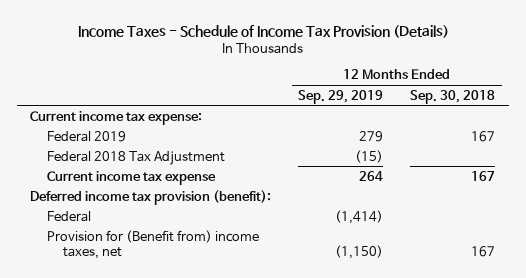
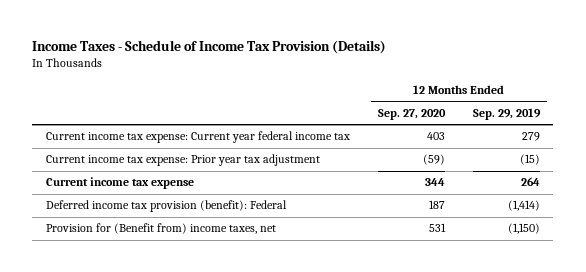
- | 12 Months Ended Sep. 29, 2019 | 12 Months Ended Sep. 30, 2018
+ | 12 Months Ended Sep. 27, 2020 | 12 Months Ended Sep. 29, 2019
- Current income tax expense:
- Federal 2019 | 279 | 167
- Federal 2018 Tax Adjustment | (15) |
+ Current income tax expense: Current year federal income tax | 403 | 279
+ Current income tax expense: Prior year tax adjustment | (59) | (15)
- Deferred income tax provision (benefit):
- Federal | (1,414) |
+ Deferred income tax provision (benefit): Federal | 187 | (1,414)

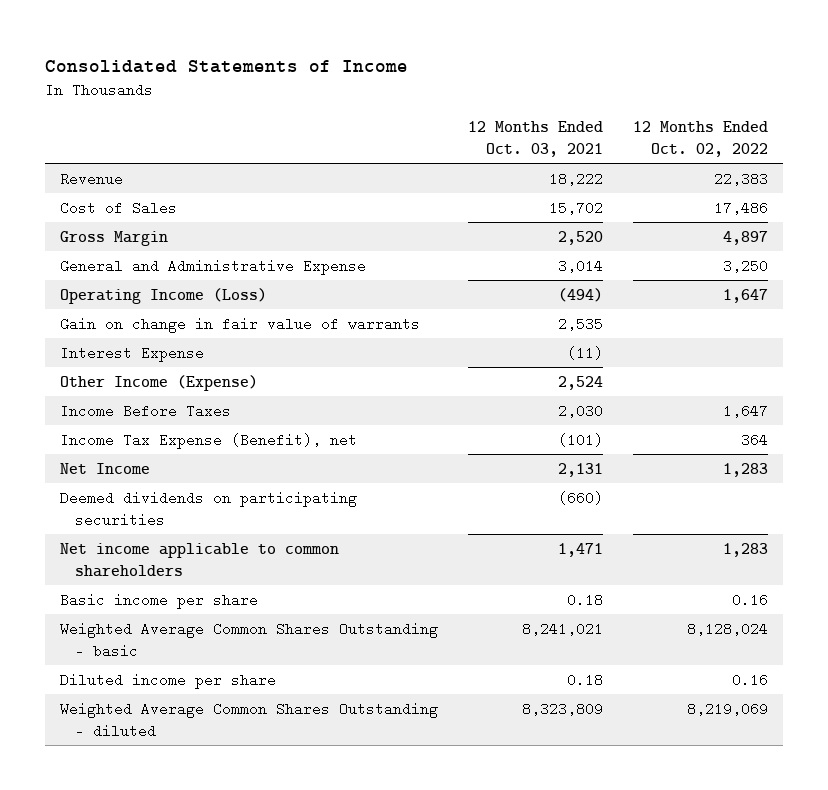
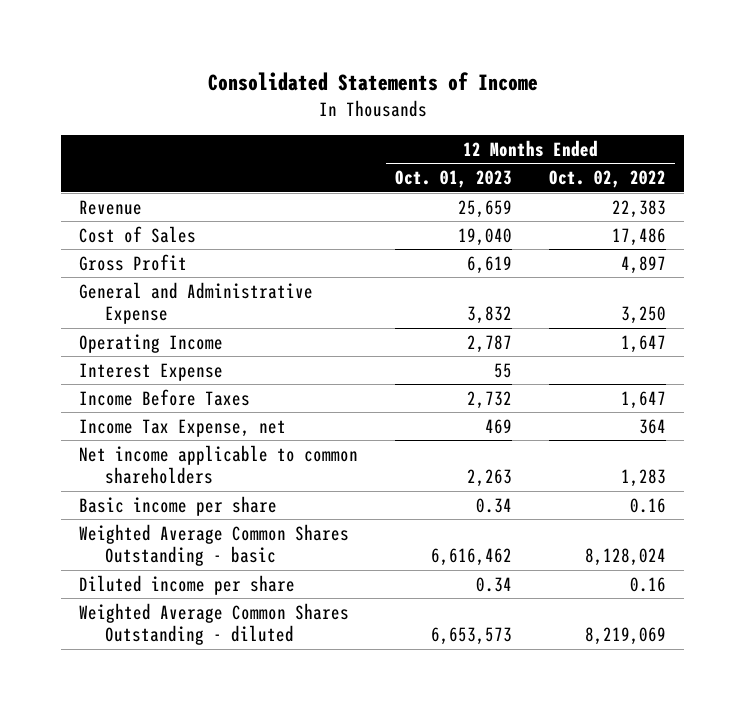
- | 12 Months Ended Oct. 03, 2021 | 12 Months Ended Oct. 02, 2022
+ | 12 Months Ended Oct. 01, 2023 | 12 Months Ended Oct. 02, 2022
- Gross Margin | 2,520 | 4,897
+ Gross Profit | 6,619 | 4,897
- Operating Income (Loss) | (494) | 1,647
- Gain on change in fair value of warrants | 2,535 |
+ Operating Income | 2,787 | 1,647
- Other Income (Expense) | 2,524 |
- Income Tax Expense (Benefit), net | (101) | 364
- Net Income | 2,131 | 1,283
- Deemed dividends on participating securities | (660) |
+ Income Tax Expense, net | 469 | 364

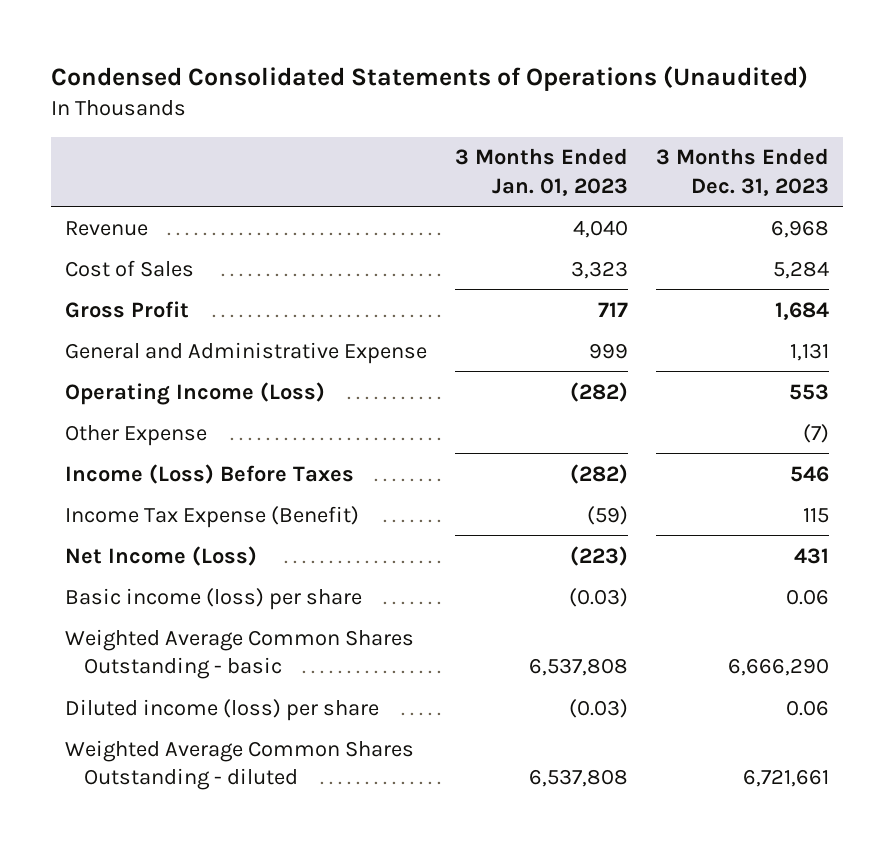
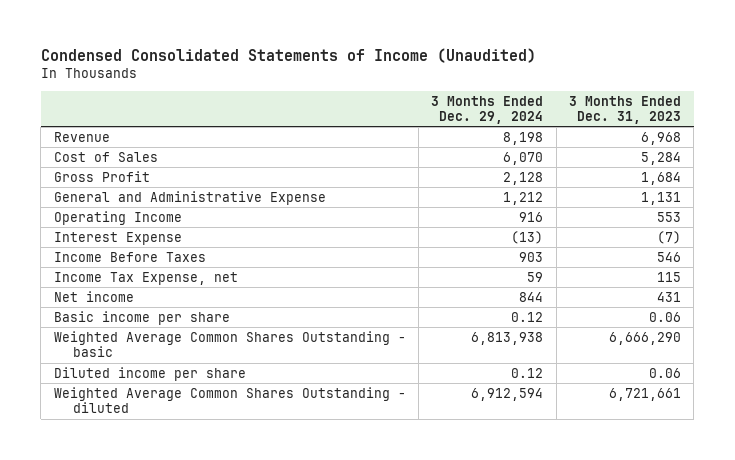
- Condensed Consolidated Statements of Operations (Unaudited)
+ Condensed Consolidated Statements of Income (Unaudited)
- | 3 Months Ended Jan. 01, 2023 | 3 Months Ended Dec. 31, 2023
+ | 3 Months Ended Dec. 29, 2024 | 3 Months Ended Dec. 31, 2023
- Operating Income (Loss) | (282) | 553
- Other Expense | | (7)
- Income (Loss) Before Taxes | (282) | 546
- Income Tax Expense (Benefit) | (59) | 115
- Net Income (Loss) | (223) | 431
- Basic income (loss) per share | (0.03) | 0.06
+ Operating Income | 916 | 553
+ Interest Expense | (13) | (7)
+ Income Before Taxes | 903 | 546
+ Income Tax Expense, net | 59 | 115
+ Net income | 844 | 431
+ Basic income per share | 0.12 | 0.06
- Diluted income (loss) per share | (0.03) | 0.06
+ Diluted income per share | 0.12 | 0.06

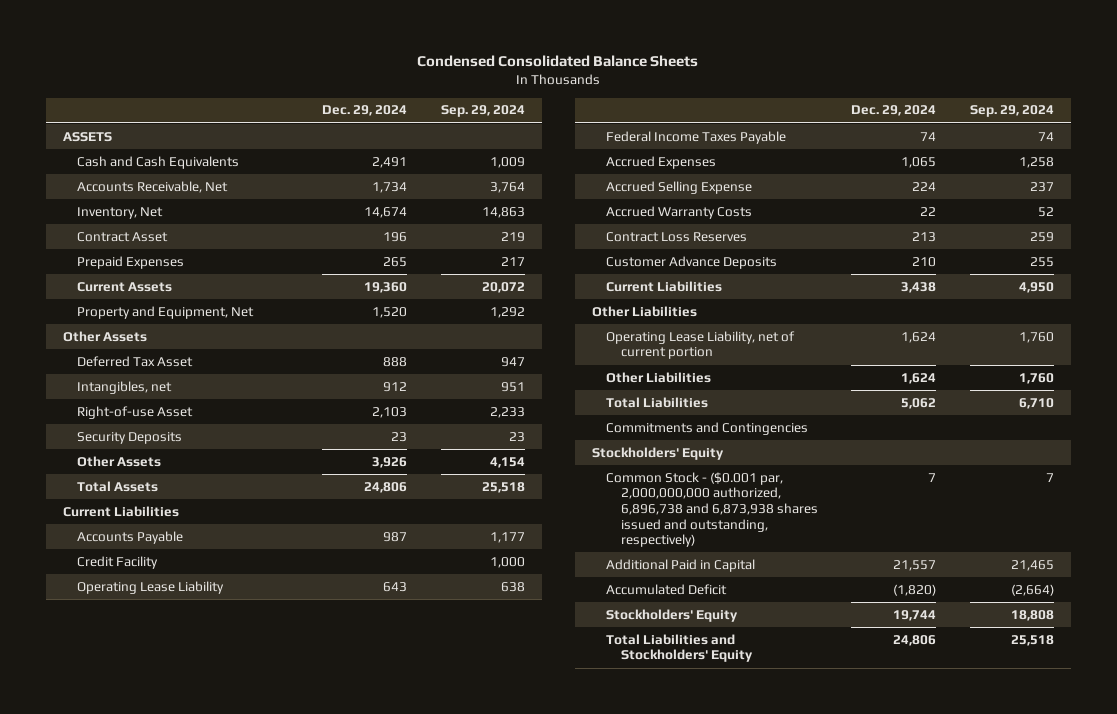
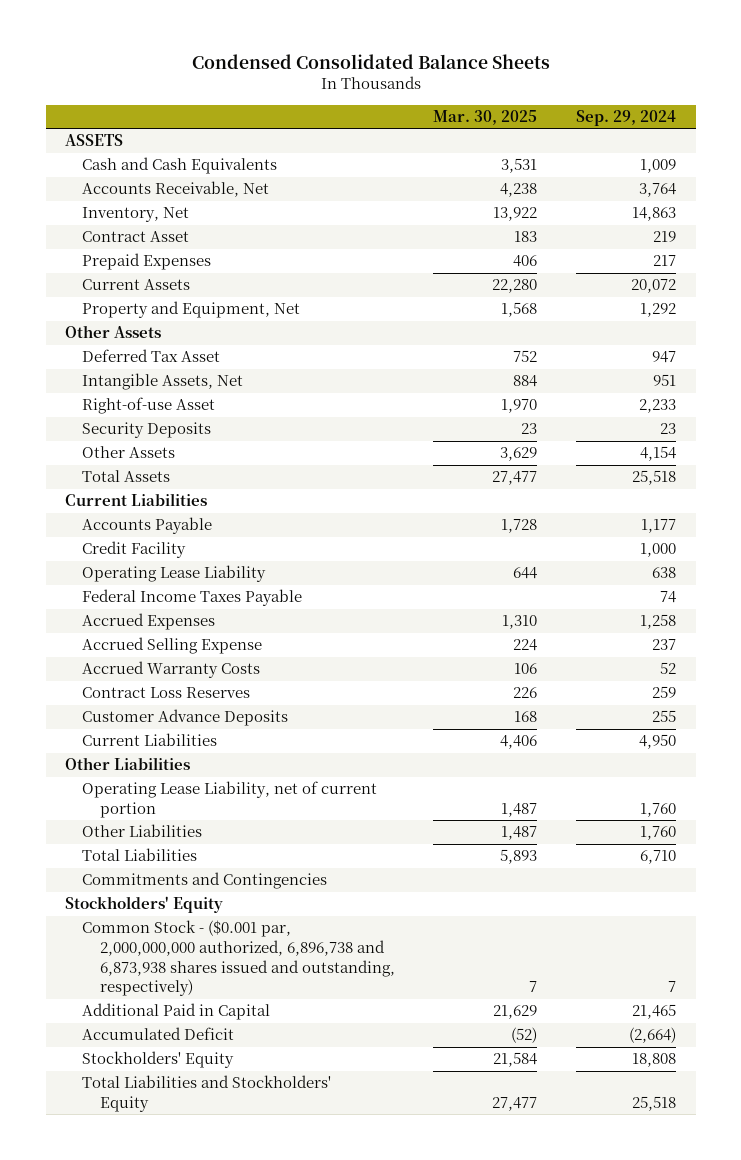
- | Dec. 29, 2024 | Sep. 29, 2024
+ | Mar. 30, 2025 | Sep. 29, 2024
- Intangibles, net | 912 | 951
+ Intangible Assets, Net | 884 | 951

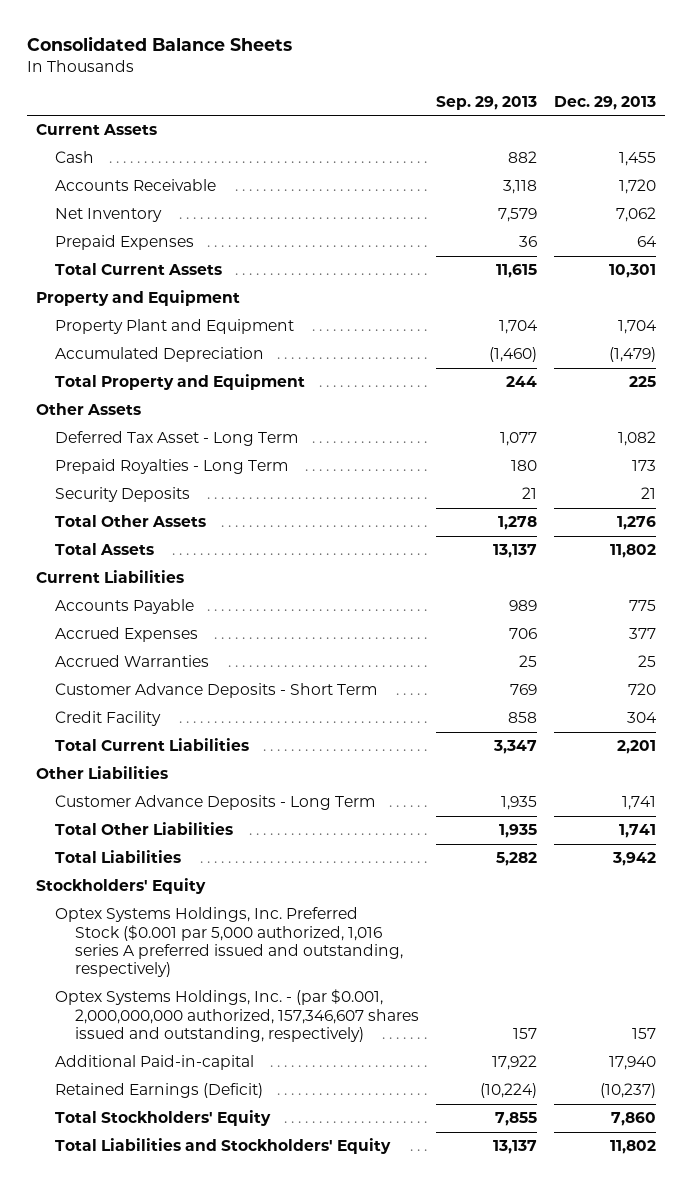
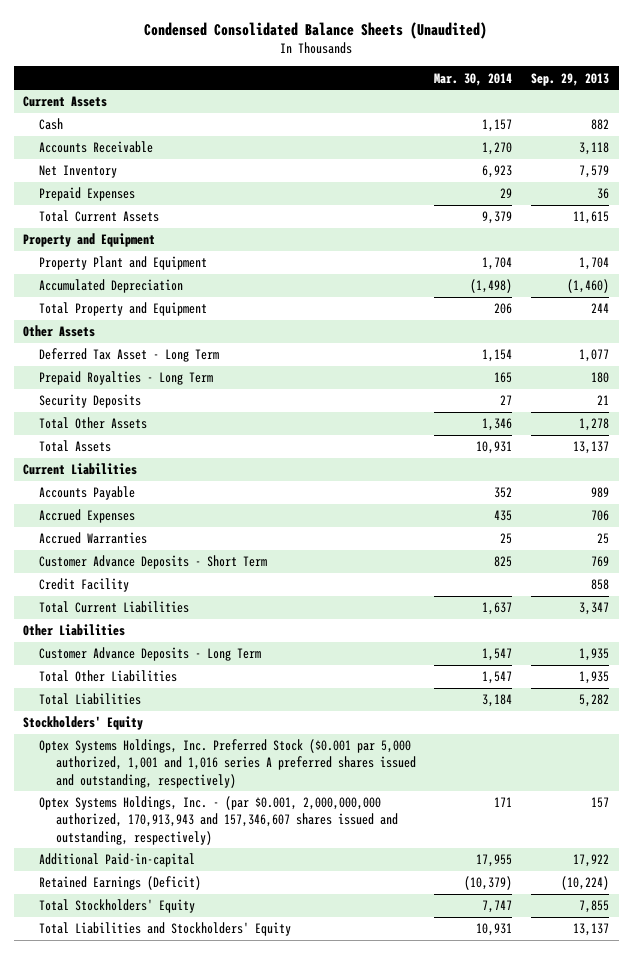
- Consolidated Balance Sheets
+ Condensed Consolidated Balance Sheets (Unaudited)
- | Sep. 29, 2013 | Dec. 29, 2013
+ | Mar. 30, 2014 | Sep. 29, 2013
- Optex Systems Holdings, Inc. Preferred Stock ($0.001 par 5,000 authorized, 1,016 series A preferred issued and outstanding, respectively)
- Optex Systems Holdings, Inc. - (par $0.001, 2,000,000,000 authorized, 157,346,607 shares issued and outstanding, respectively) | 157 | 157
+ Optex Systems Holdings, Inc. Preferred Stock ($0.001 par 5,000 authorized, 1,001 and 1,016 series A preferred shares issued and outstanding, respectively)
+ Optex Systems Holdings, Inc. - (par $0.001, 2,000,000,000 authorized, 170,913,943 and 157,346,607 shares issued and outstanding, respectively) | 171 | 157

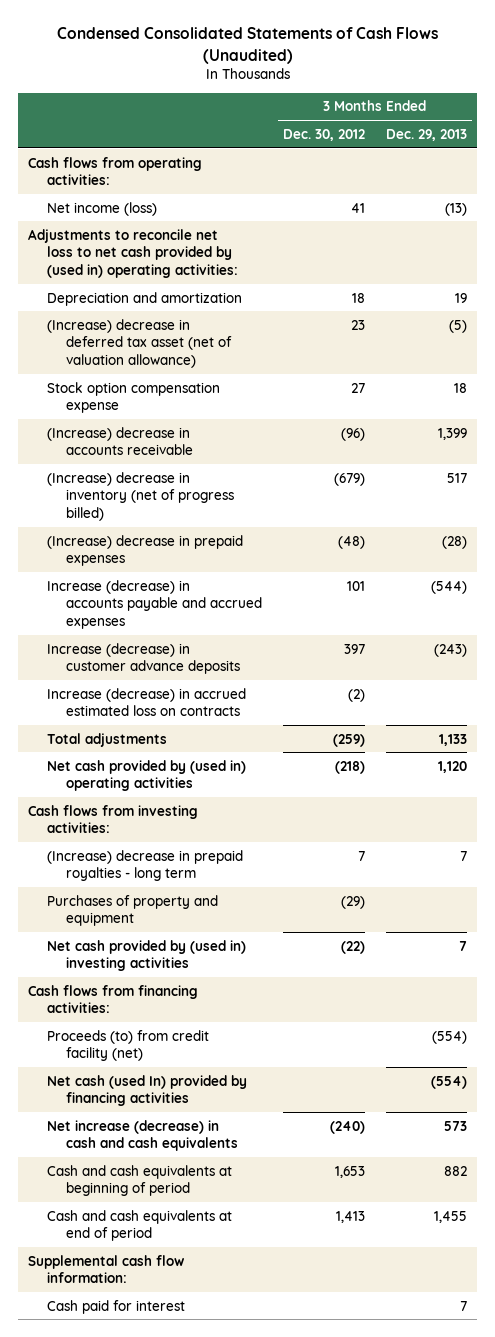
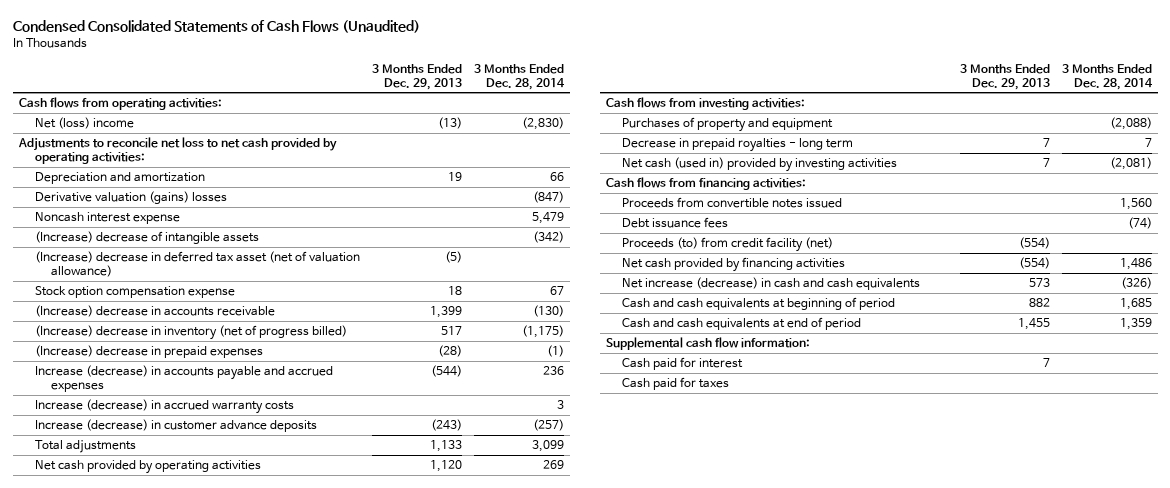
- | 3 Months Ended Dec. 30, 2012 | 3 Months Ended Dec. 29, 2013
+ | 3 Months Ended Dec. 29, 2013 | 3 Months Ended Dec. 28, 2014
- Net income (loss) | 41 | (13)
- Adjustments to reconcile net loss to net cash provided by (used in) operating activities:
+ Net (loss) income | (13) | (2,830)
+ Adjustments to reconcile net loss to net cash provided by operating activities:
+ Derivative valuation (gains) losses | | (847)
+ Noncash interest expense | | 5,479
+ (Increase) decrease of intangible assets | | (342)
+ Increase (decrease) in accrued warranty costs | | 3
- Increase (decrease) in accrued estimated loss on contracts | (2) |
- Net cash provided by (used in) operating activities | (218) | 1,120
+ Net cash provided by operating activities | 1,120 | 269
- (Increase) decrease in prepaid royalties - long term | 7 | 7
- Net cash provided by (used in) investing activities | (22) | 7
+ Decrease in prepaid royalties - long term | 7 | 7
+ Net cash (used in) provided by investing activities | 7 | (2,081)
+ Proceeds from convertible notes issued | | 1,560
+ Debt issuance fees | | (74)
- Net cash (used In) provided by financing activities | | (554)
+ Net cash provided by financing activities | (554) | 1,486
+ Cash paid for taxes

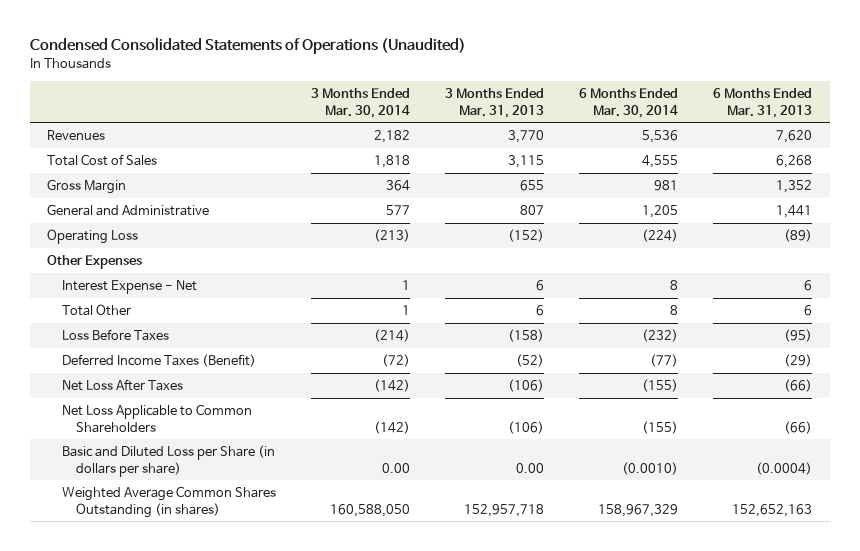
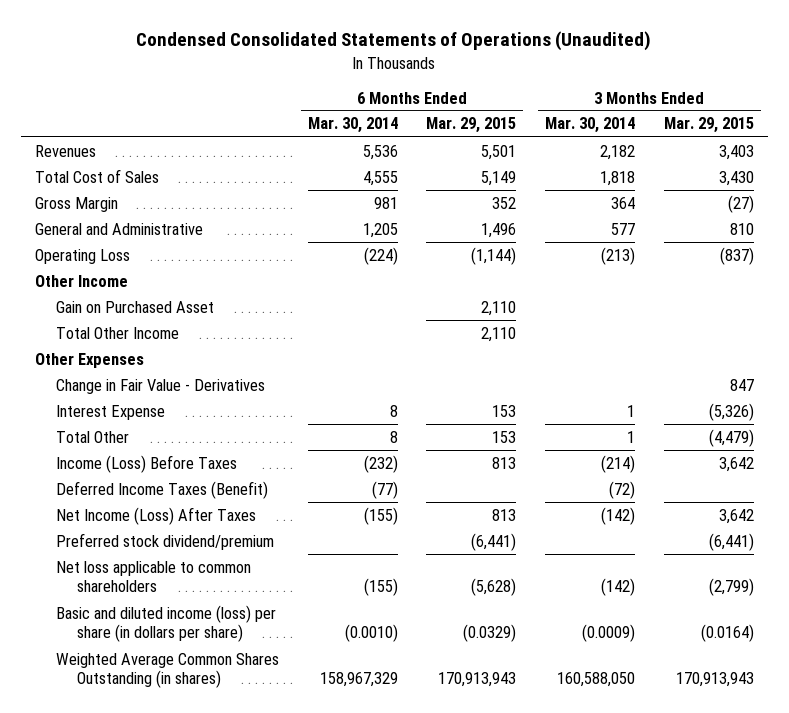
- | 3 Months Ended Mar. 30, 2014 | 3 Months Ended Mar. 31, 2013 | 6 Months Ended Mar. 30, 2014 | 6 Months Ended Mar. 31, 2013
+ | 6 Months Ended Mar. 30, 2014 | 6 Months Ended Mar. 29, 2015 | 3 Months Ended Mar. 30, 2014 | 3 Months Ended Mar. 29, 2015
+ Other Income
+ Gain on Purchased Asset | | 2,110 | |
+ Total Other Income | | 2,110 | |
- Interest Expense - Net | 1 | 6 | 8 | 6
+ Change in Fair Value - Derivatives | | | | 847
+ Interest Expense | 8 | 153 | 1 | (5,326)
- Loss Before Taxes | (214) | (158) | (232) | (95)
+ Income (Loss) Before Taxes | (232) | 813 | (214) | 3,642
- Net Loss After Taxes | (142) | (106) | (155) | (66)
- Net Loss Applicable to Common Shareholders | (142) | (106) | (155) | (66)
- Basic and Diluted Loss per Share (in dollars per share) | 0.00 | 0.00 | (0.0010) | (0.0004)
+ Net Income (Loss) After Taxes | (155) | 813 | (142) | 3,642
+ Preferred stock dividend/premium | | (6,441) | | (6,441)
+ Net loss applicable to common shareholders | (155) | (5,628) | (142) | (2,799)
+ Basic and diluted income (loss) per share (in dollars per share) | (0.0010) | (0.0329) | (0.0009) | (0.0164)

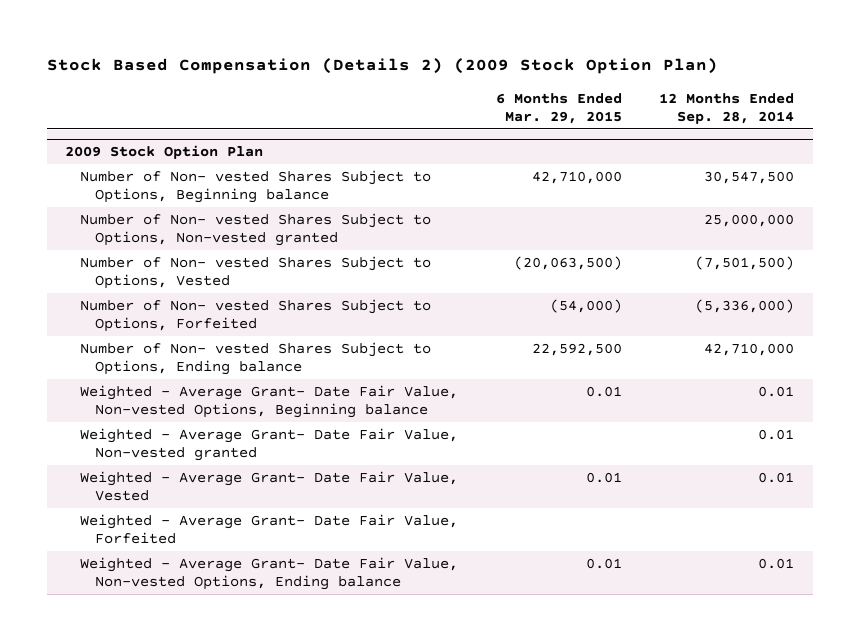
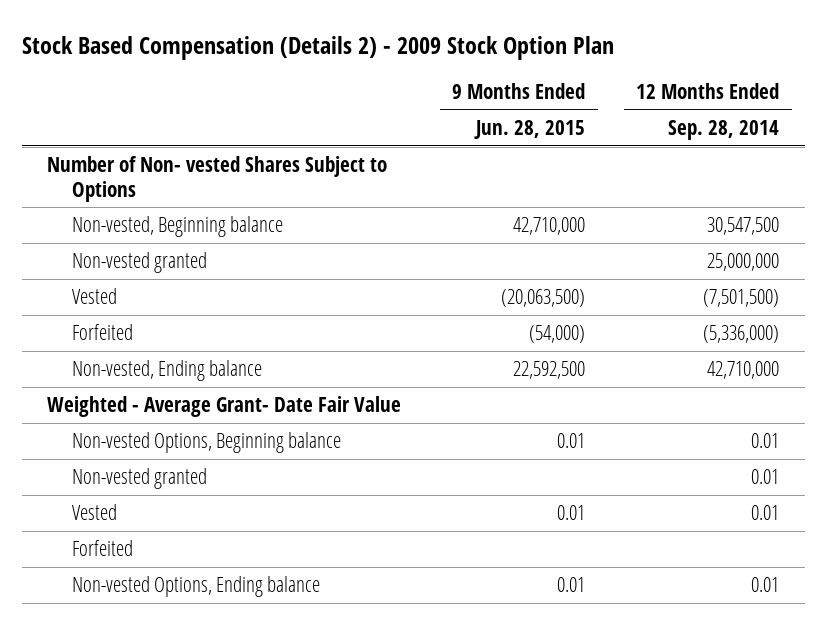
- Stock Based Compensation (Details 2) (2009 Stock Option Plan)
+ Stock Based Compensation (Details 2) - 2009 Stock Option Plan
- | 6 Months Ended Mar. 29, 2015 | 12 Months Ended Sep. 28, 2014
+ | 9 Months Ended Jun. 28, 2015 | 12 Months Ended Sep. 28, 2014
- 2009 Stock Option Plan
- Number of Non- vested Shares Subject to Options, Beginning balance | 42,710,000 | 30,547,500
- Number of Non- vested Shares Subject to Options, Non-vested granted | | 25,000,000
- Number of Non- vested Shares Subject to Options, Vested | (20,063,500) | (7,501,500)
- Number of Non- vested Shares Subject to Options, Forfeited | (54,000) | (5,336,000)
- Number of Non- vested Shares Subject to Options, Ending balance | 22,592,500 | 42,710,000
- Weighted - Average Grant- Date Fair Value, Non-vested Options, Beginning balance | 0.01 | 0.01
- Weighted - Average Grant- Date Fair Value, Non-vested granted | | 0.01
- Weighted - Average Grant- Date Fair Value, Vested | 0.01 | 0.01
- Weighted - Average Grant- Date Fair Value, Forfeited
- Weighted - Average Grant- Date Fair Value, Non-vested Options, Ending balance | 0.01 | 0.01
+ Number of Non- vested Shares Subject to Options
+ Non-vested, Beginning balance | 42,710,000 | 30,547,500
+ Non-vested granted | | 25,000,000
+ Vested | (20,063,500) | (7,501,500)
+ Forfeited | (54,000) | (5,336,000)
+ Non-vested, Ending balance | 22,592,500 | 42,710,000
+ Weighted - Average Grant- Date Fair Value
+ Non-vested Options, Beginning balance | 0.01 | 0.01
+ Non-vested granted | | 0.01
+ Vested | 0.01 | 0.01
+ Forfeited
+ Non-vested Options, Ending balance | 0.01 | 0.01

